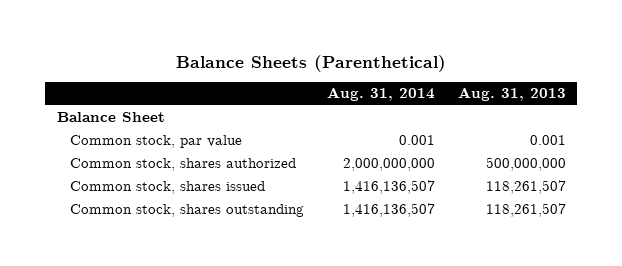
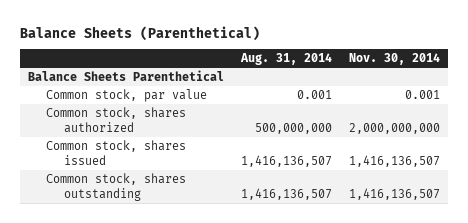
- | Aug. 31, 2014 | Aug. 31, 2013
+ | Aug. 31, 2014 | Nov. 30, 2014
- Balance Sheet
+ Balance Sheets Parenthetical
- Common stock, shares authorized | 2,000,000,000 | 500,000,000
+ Common stock, shares authorized | 500,000,000 | 2,000,000,000

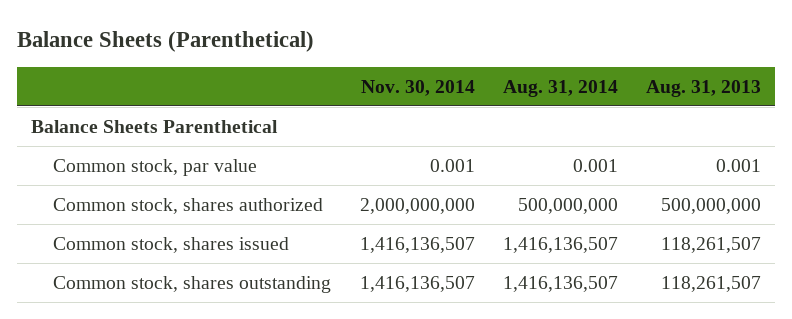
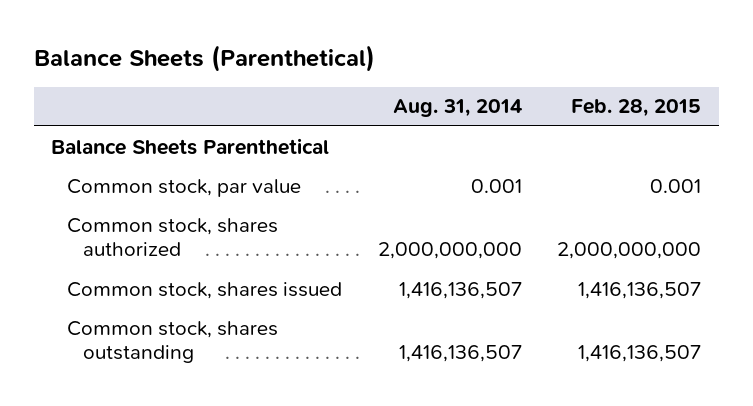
- | Nov. 30, 2014 | Aug. 31, 2014 | Aug. 31, 2013
+ | Aug. 31, 2014 | Feb. 28, 2015
- Common stock, shares authorized | 2,000,000,000 | 500,000,000 | 500,000,000
+ Common stock, shares authorized | 2,000,000,000 | 2,000,000,000

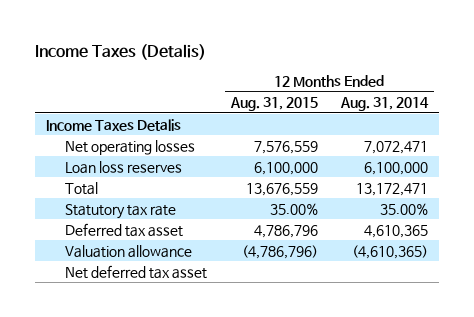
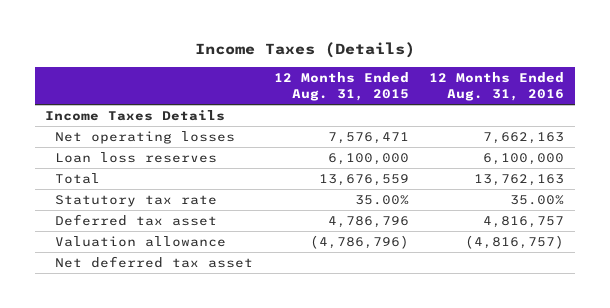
- Income Taxes (Detalis)
+ Income Taxes (Details)
- | 12 Months Ended Aug. 31, 2015 | 12 Months Ended Aug. 31, 2014
+ | 12 Months Ended Aug. 31, 2015 | 12 Months Ended Aug. 31, 2016
- Income Taxes Detalis
- Net operating losses | 7,576,559 | 7,072,471
+ Income Taxes Details
+ Net operating losses | 7,576,471 | 7,662,163

